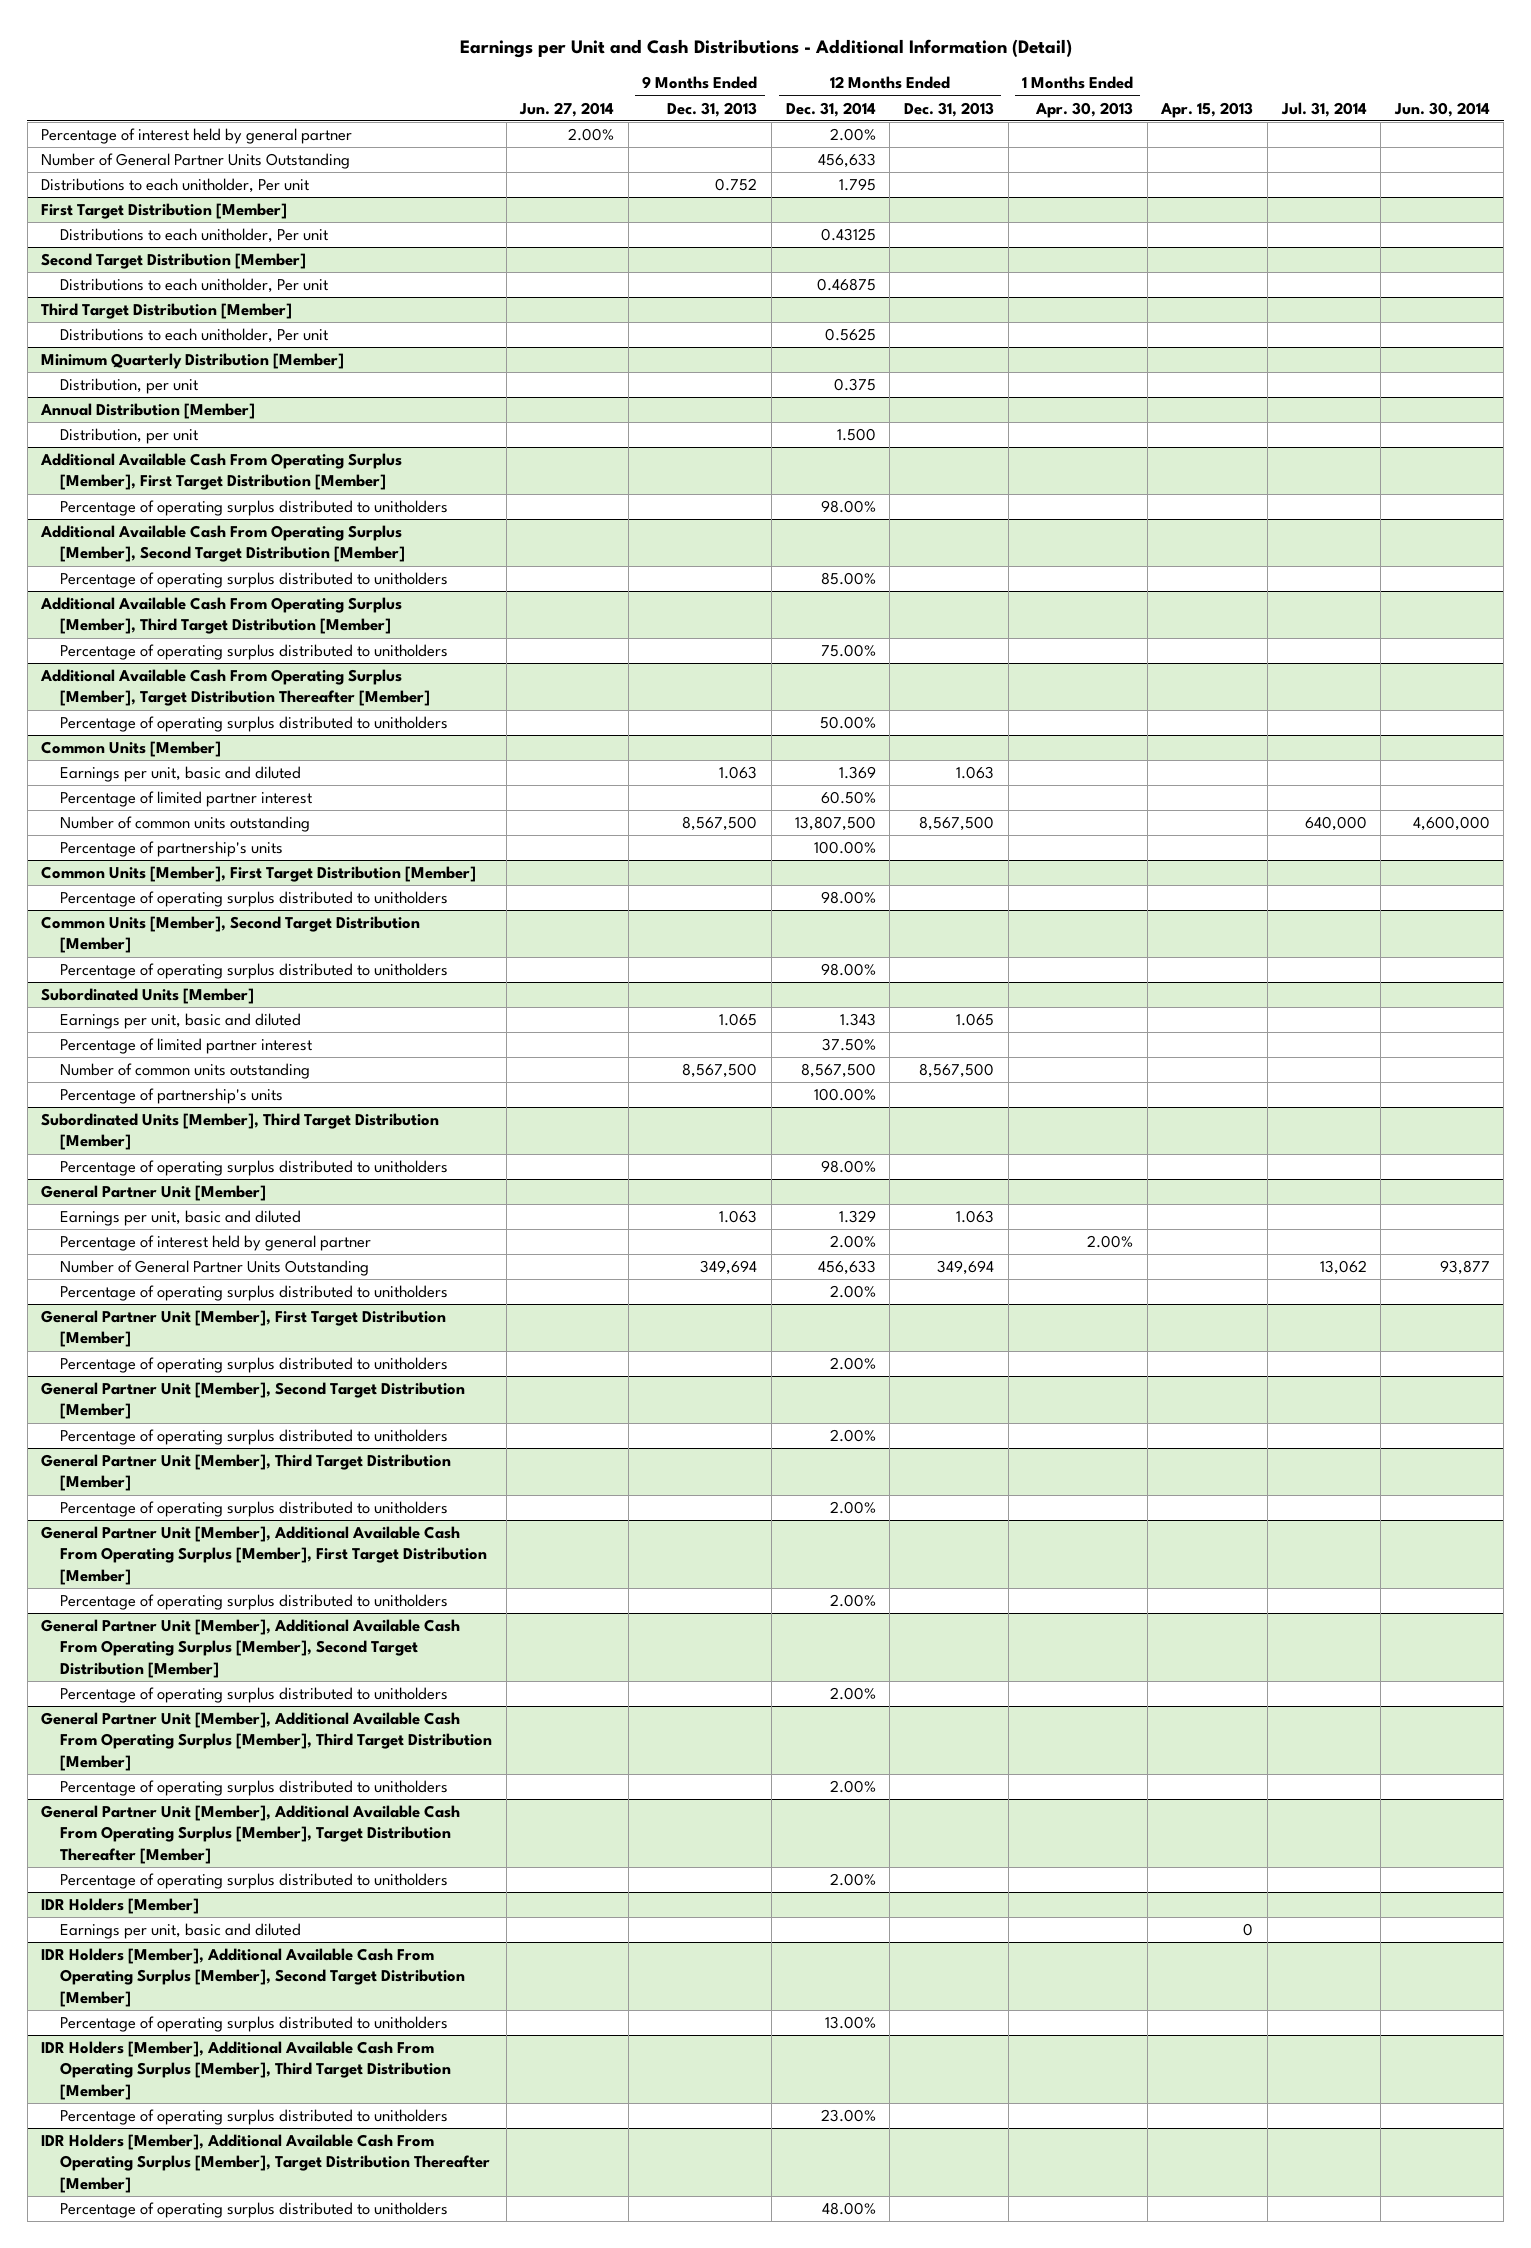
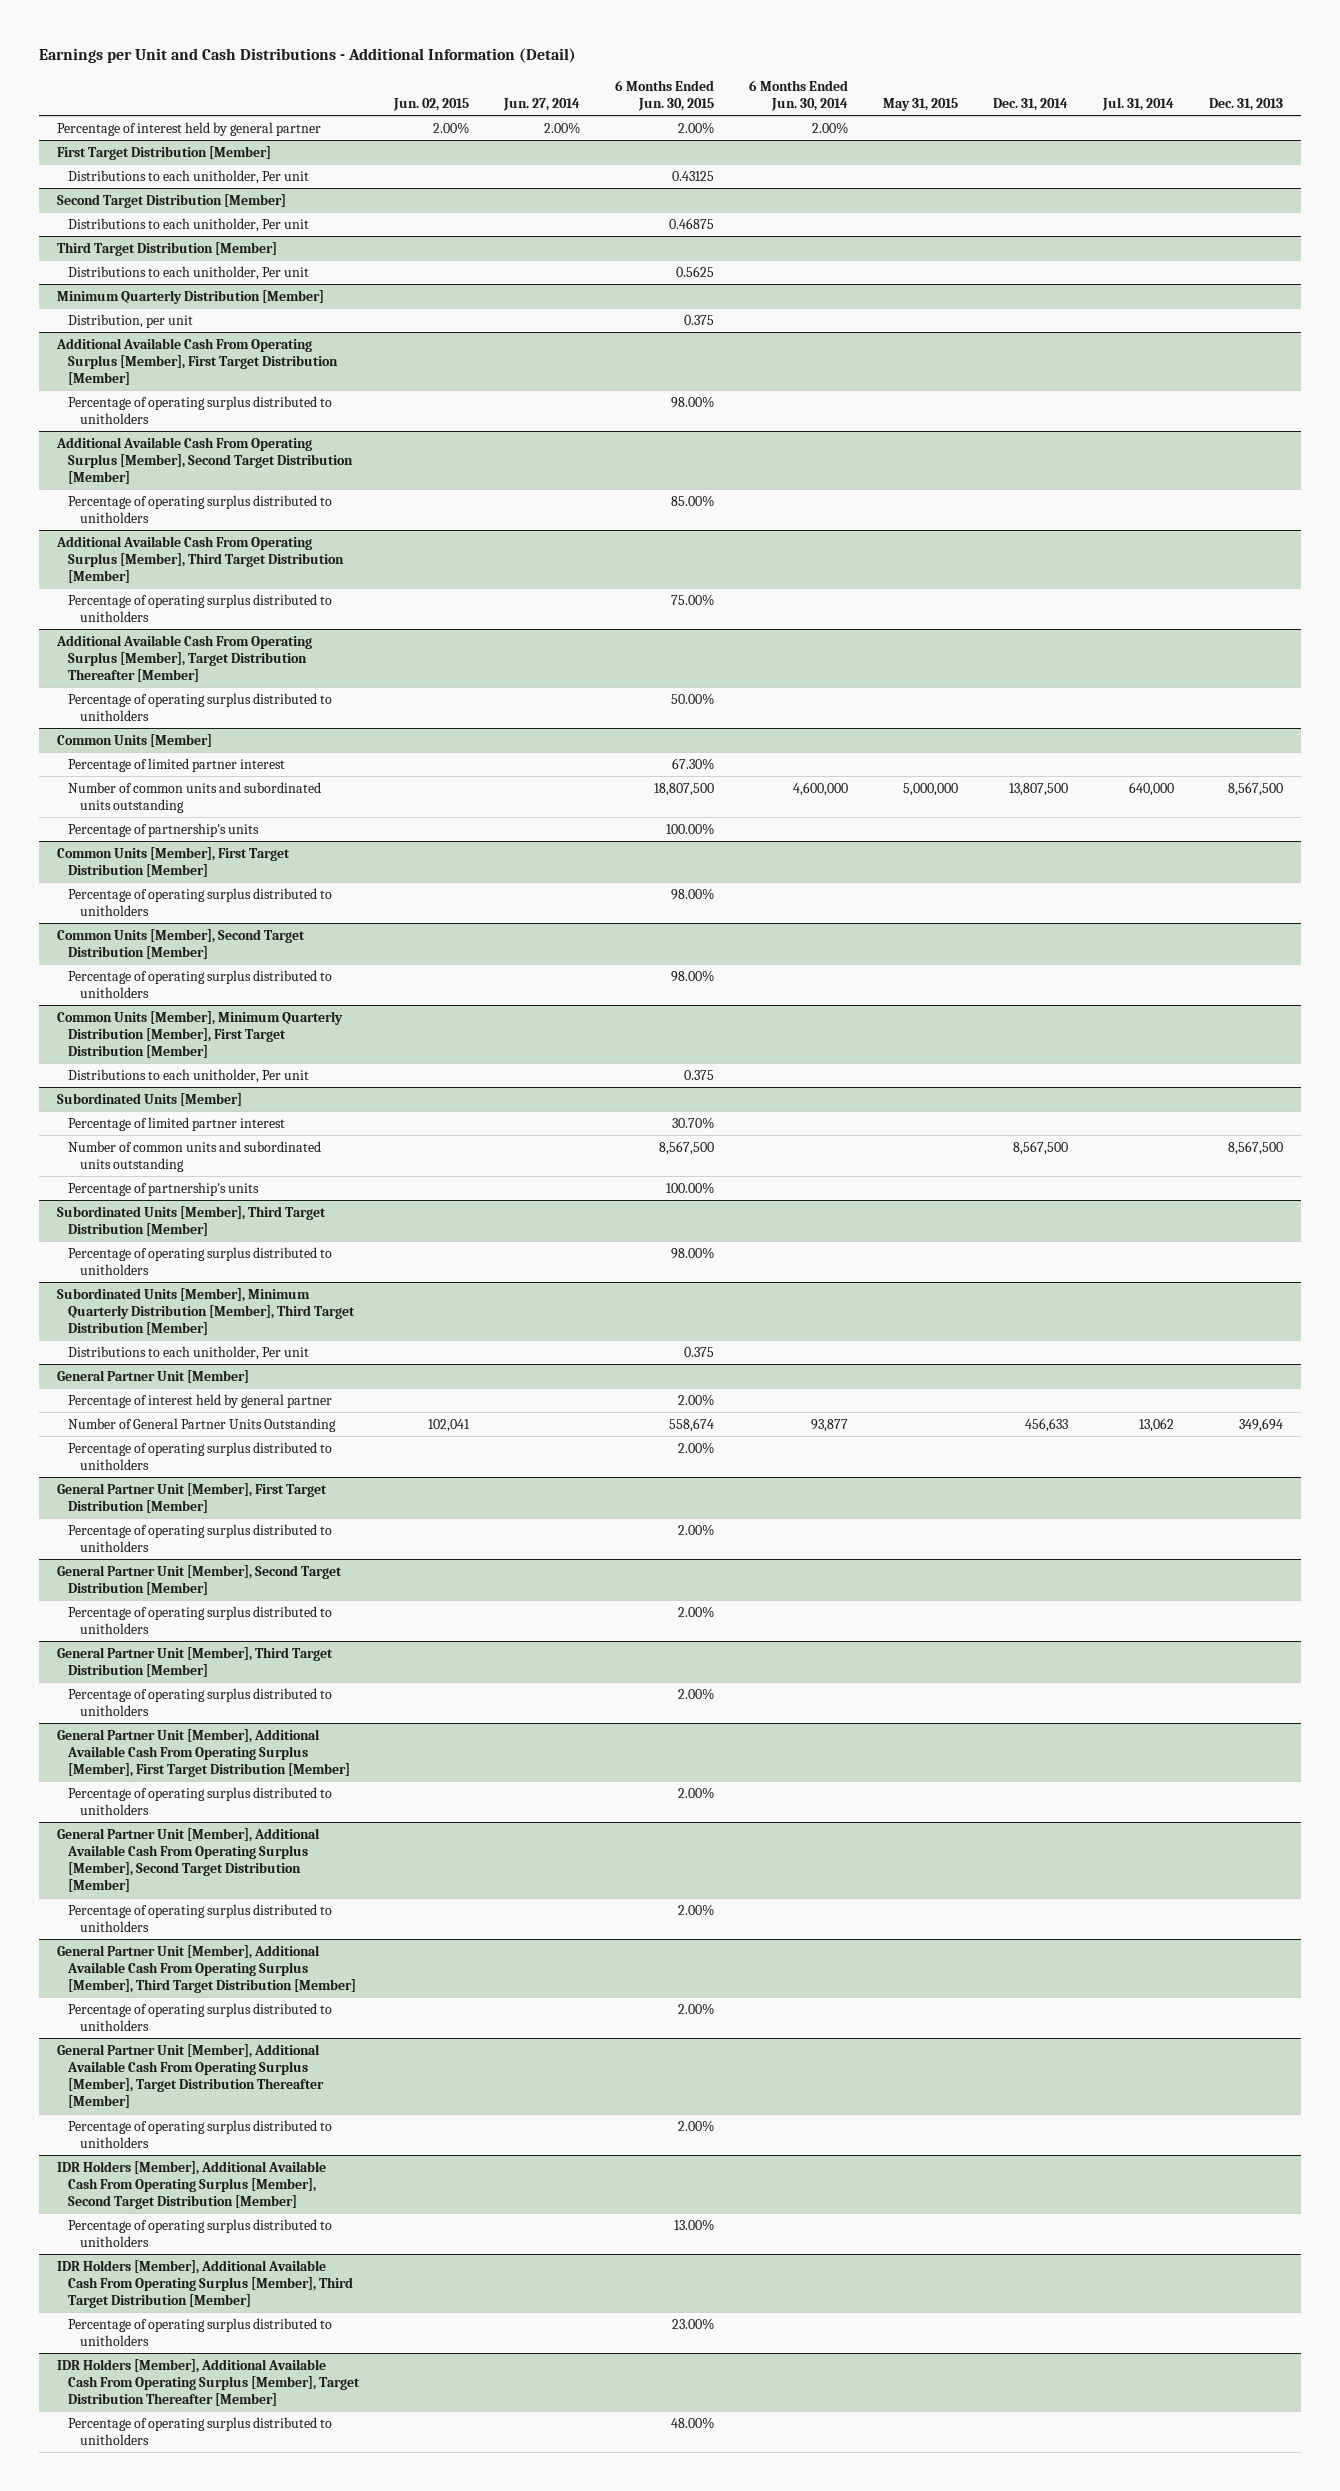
- | Jun. 27, 2014 | 9 Months Ended Dec. 31, 2013 | 12 Months Ended Dec. 31, 2014 | 12 Months Ended Dec. 31, 2013 | 1 Months Ended Apr. 30, 2013 | Apr. 15, 2013 | Jul. 31, 2014 | Jun. 30, 2014
+ | Jun. 02, 2015 | Jun. 27, 2014 | 6 Months Ended Jun. 30, 2015 | 6 Months Ended Jun. 30, 2014 | May 31, 2015 | Dec. 31, 2014 | Jul. 31, 2014 | Dec. 31, 2013
- Number of General Partner Units Outstanding | | | 456,633 | | | | |
- Distributions to each unitholder, Per unit | | 0.752 | 1.795 | | | | |
- Annual Distribution [Member]
- Distribution, per unit | | | 1.500 | | | | |
@ Common Units [Member]
- Earnings per unit, basic and diluted | | 1.063 | 1.369 | 1.063 | | | |
- Number of common units outstanding | | 8,567,500 | 13,807,500 | 8,567,500 | | | 640,000 | 4,600,000
+ Number of common units and subordinated units outstanding | | | 18,807,500 | 4,600,000 | 5,000,000 | 13,807,500 | 640,000 | 8,567,500
+ Common Units [Member], Minimum Quarterly Distribution [Member], First Target Distribution [Member]
+ Distributions to each unitholder, Per unit | | | 0.375 | | | | |
@ Subordinated Units [Member]
- Earnings per unit, basic and diluted | | 1.065 | 1.343 | 1.065 | | | |
- Number of common units outstanding | | 8,567,500 | 8,567,500 | 8,567,500 | | | |
+ Number of common units and subordinated units outstanding | | | 8,567,500 | | | 8,567,500 | | 8,567,500
+ Subordinated Units [Member], Minimum Quarterly Distribution [Member], Third Target Distribution [Member]
+ Distributions to each unitholder, Per unit | | | 0.375 | | | | |
@ General Partner Unit [Member]
- Earnings per unit, basic and diluted | | 1.063 | 1.329 | 1.063 | | | |
- IDR Holders [Member]
- Earnings per unit, basic and diluted | | | | | | 0 | |

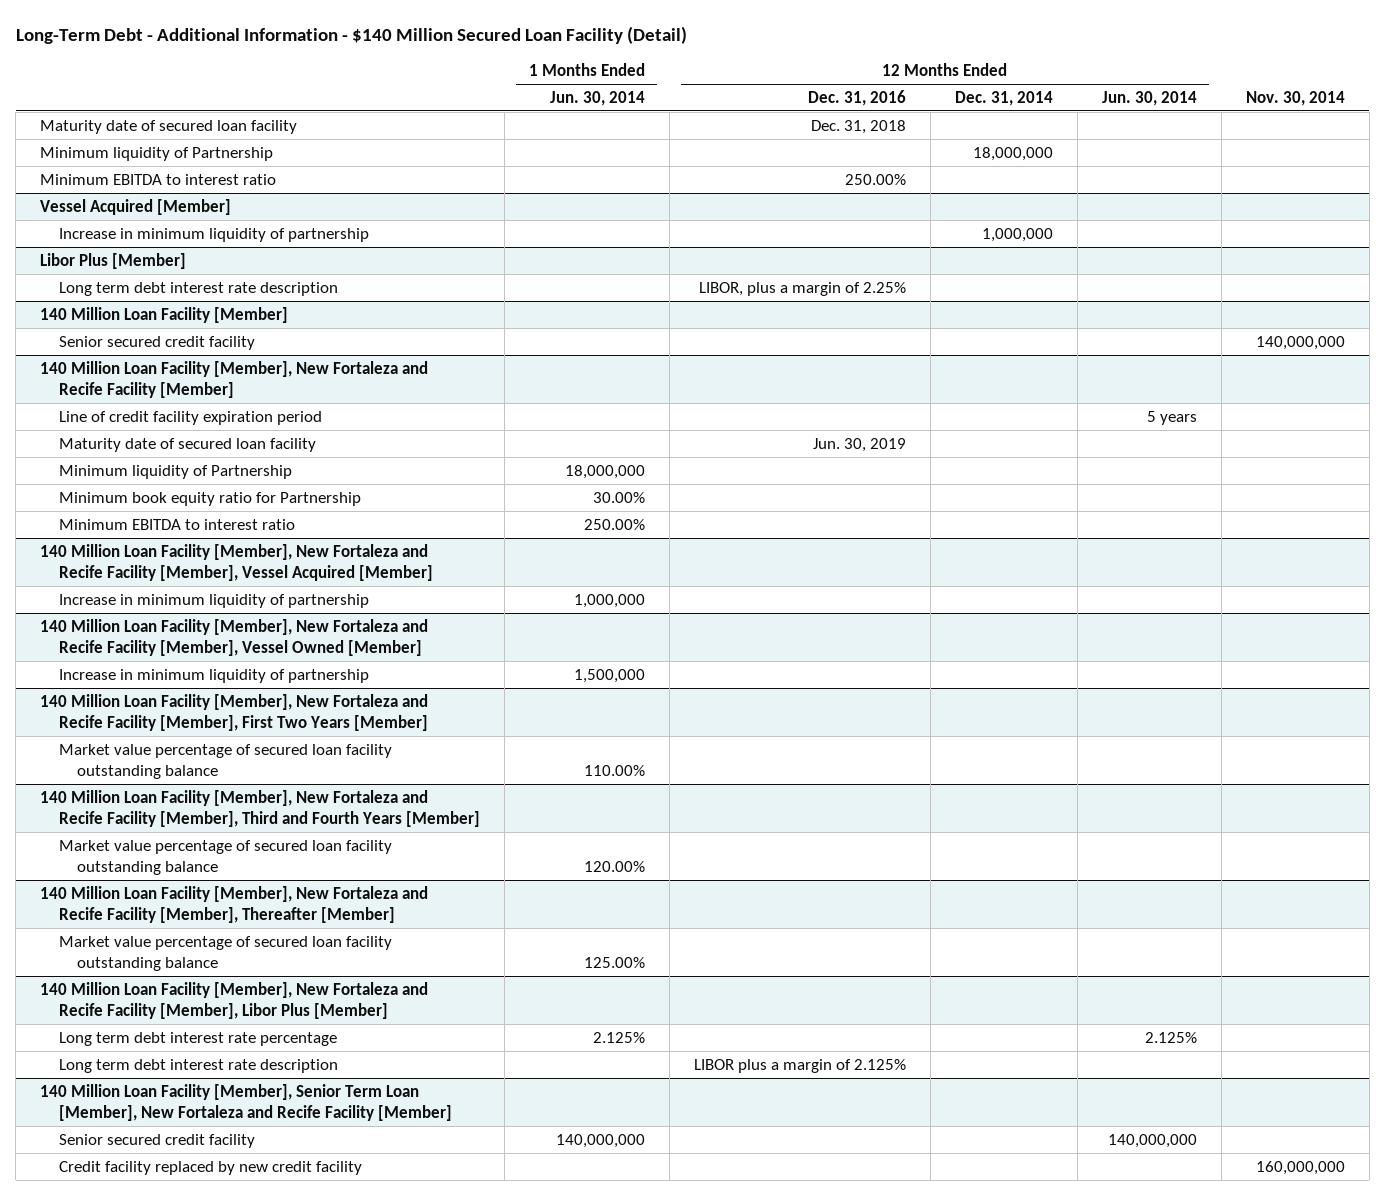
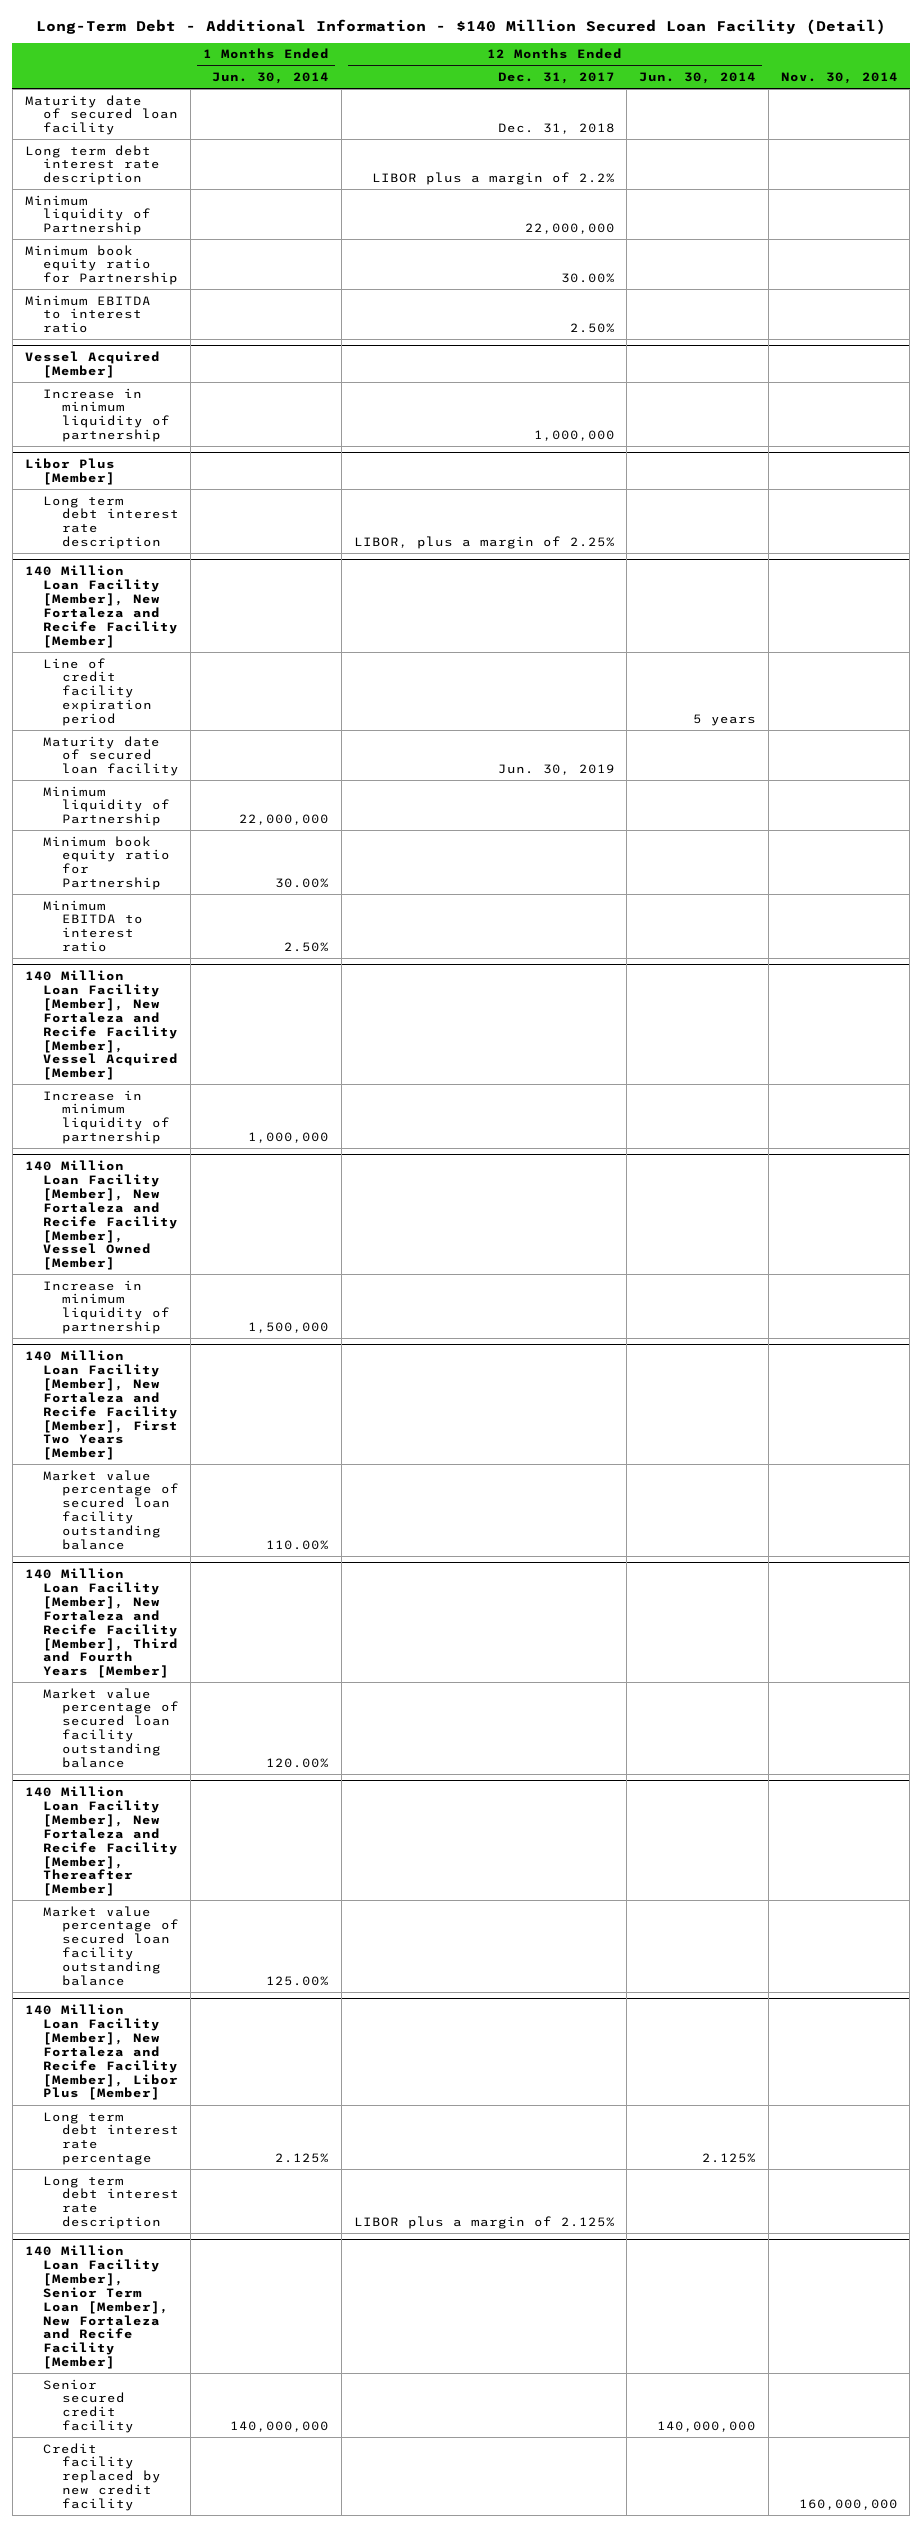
- | 1 Months Ended Jun. 30, 2014 | 12 Months Ended Dec. 31, 2016 | 12 Months Ended Dec. 31, 2014 | 12 Months Ended Jun. 30, 2014 | Nov. 30, 2014
+ | 1 Months Ended Jun. 30, 2014 | 12 Months Ended Dec. 31, 2017 | 12 Months Ended Jun. 30, 2014 | Nov. 30, 2014
+ Long term debt interest rate description | | LIBOR plus a margin of 2.2% | |
+ Minimum book equity ratio for Partnership | | 30.00% | |
- 140 Million Loan Facility [Member]
- Senior secured credit facility | | | | | 140,000,000
@ 140 Million Loan Facility [Member], New Fortaleza and Recife Facility [Member]
- Minimum liquidity of Partnership | 18,000,000 | | | |
+ Minimum liquidity of Partnership | 22,000,000 | | |
- Minimum EBITDA to interest ratio | 250.00% | | | |
+ Minimum EBITDA to interest ratio | 2.50% | | |

